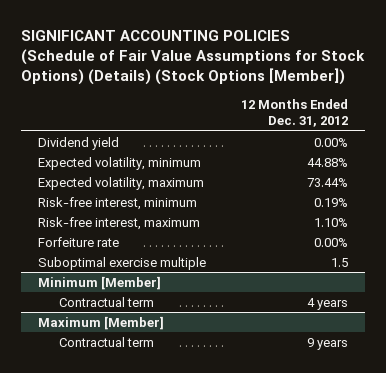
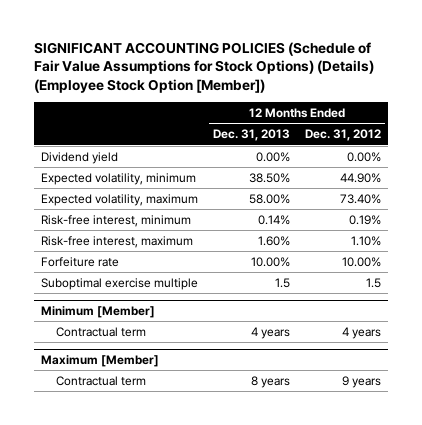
- SIGNIFICANT ACCOUNTING POLICIES (Schedule of Fair Value Assumptions for Stock Options) (Details) (Stock Options [Member])
+ SIGNIFICANT ACCOUNTING POLICIES (Schedule of Fair Value Assumptions for Stock Options) (Details) (Employee Stock Option [Member])
- | 12 Months Ended Dec. 31, 2012
+ | 12 Months Ended Dec. 31, 2013 | 12 Months Ended Dec. 31, 2012
- Expected volatility, minimum | 44.88%
- Expected volatility, maximum | 73.44%
+ Expected volatility, minimum | 38.50% | 44.90%
+ Expected volatility, maximum | 58.00% | 73.40%
- Forfeiture rate | 0.00%
+ Forfeiture rate | 10.00% | 10.00%

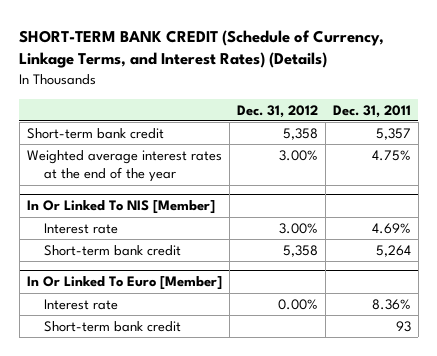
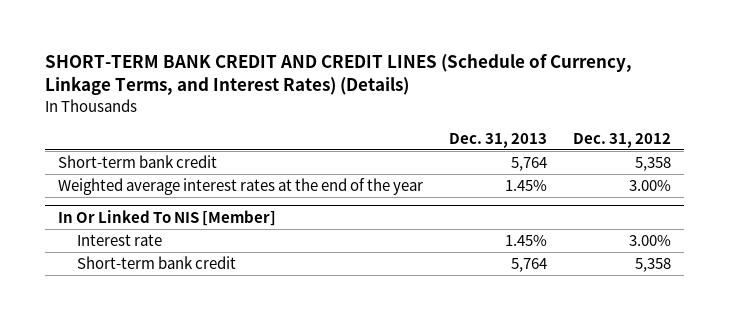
- SHORT-TERM BANK CREDIT (Schedule of Currency, Linkage Terms, and Interest Rates) (Details)
+ SHORT-TERM BANK CREDIT AND CREDIT LINES (Schedule of Currency, Linkage Terms, and Interest Rates) (Details)
- | Dec. 31, 2012 | Dec. 31, 2011
+ | Dec. 31, 2013 | Dec. 31, 2012
- In Or Linked To Euro [Member]
- Interest rate | 0.00% | 8.36%
- Short-term bank credit | | 93

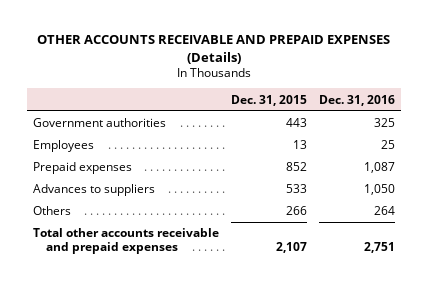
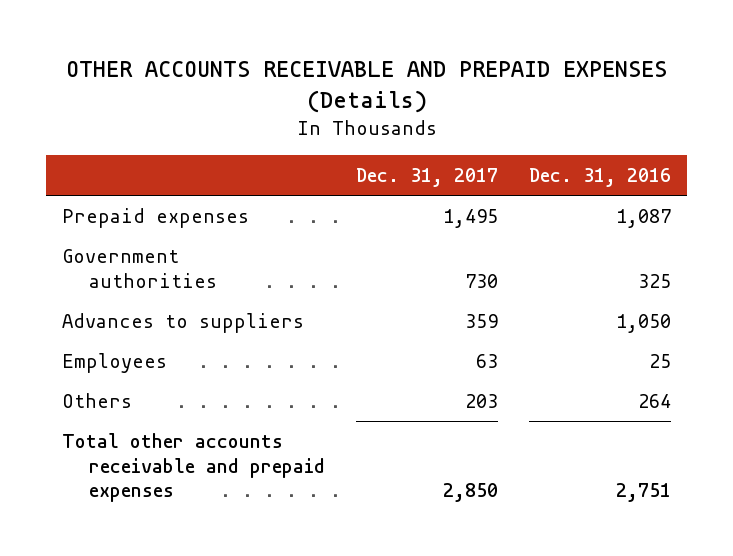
- | Dec. 31, 2015 | Dec. 31, 2016
+ | Dec. 31, 2017 | Dec. 31, 2016
moved down: Government authorities | 730 | 325
moved down: Employees | 63 | 25

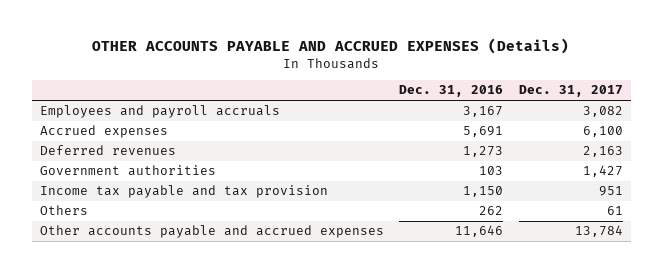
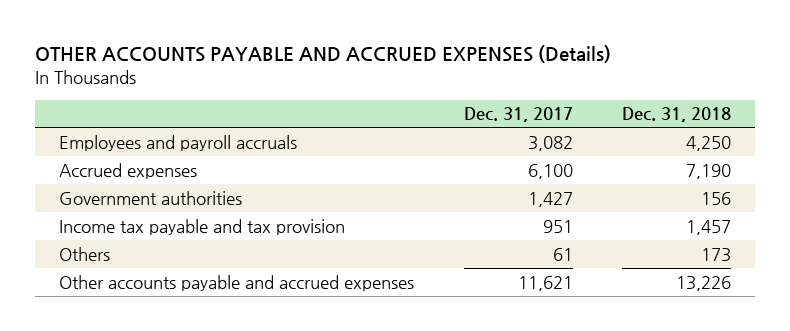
- | Dec. 31, 2016 | Dec. 31, 2017
+ | Dec. 31, 2017 | Dec. 31, 2018
- Deferred revenues | 1,273 | 2,163
- Other accounts payable and accrued expenses | 11,646 | 13,784
+ Other accounts payable and accrued expenses | 11,621 | 13,226

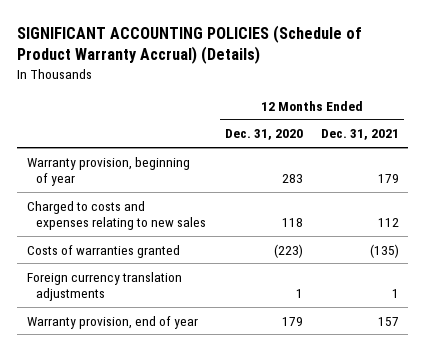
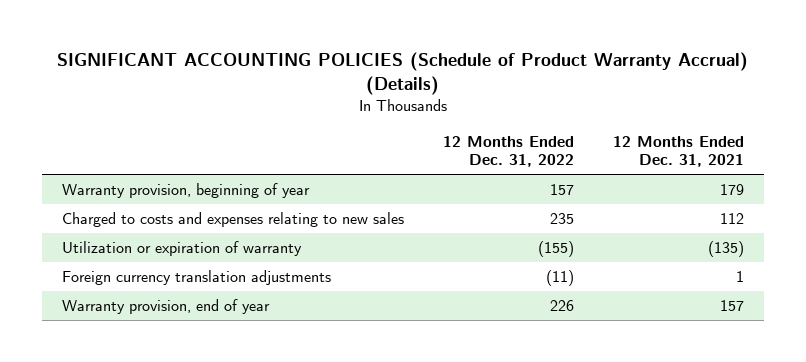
- | 12 Months Ended Dec. 31, 2020 | 12 Months Ended Dec. 31, 2021
+ | 12 Months Ended Dec. 31, 2022 | 12 Months Ended Dec. 31, 2021
- Costs of warranties granted | (223) | (135)
+ Utilization or expiration of warranty | (155) | (135)

